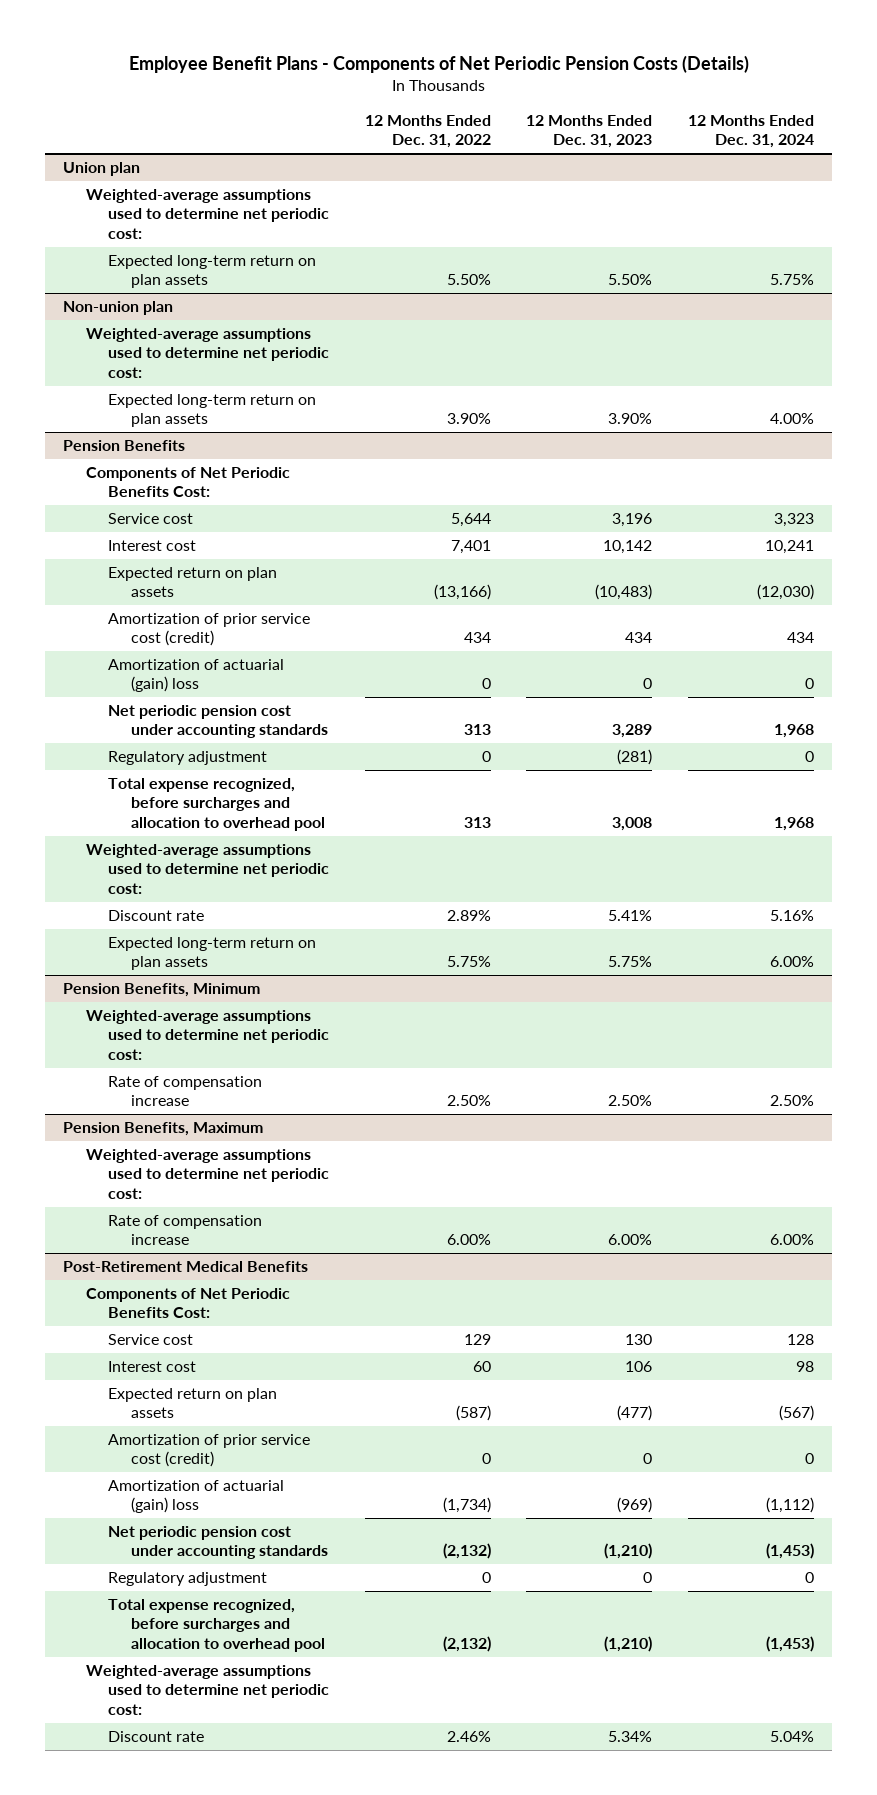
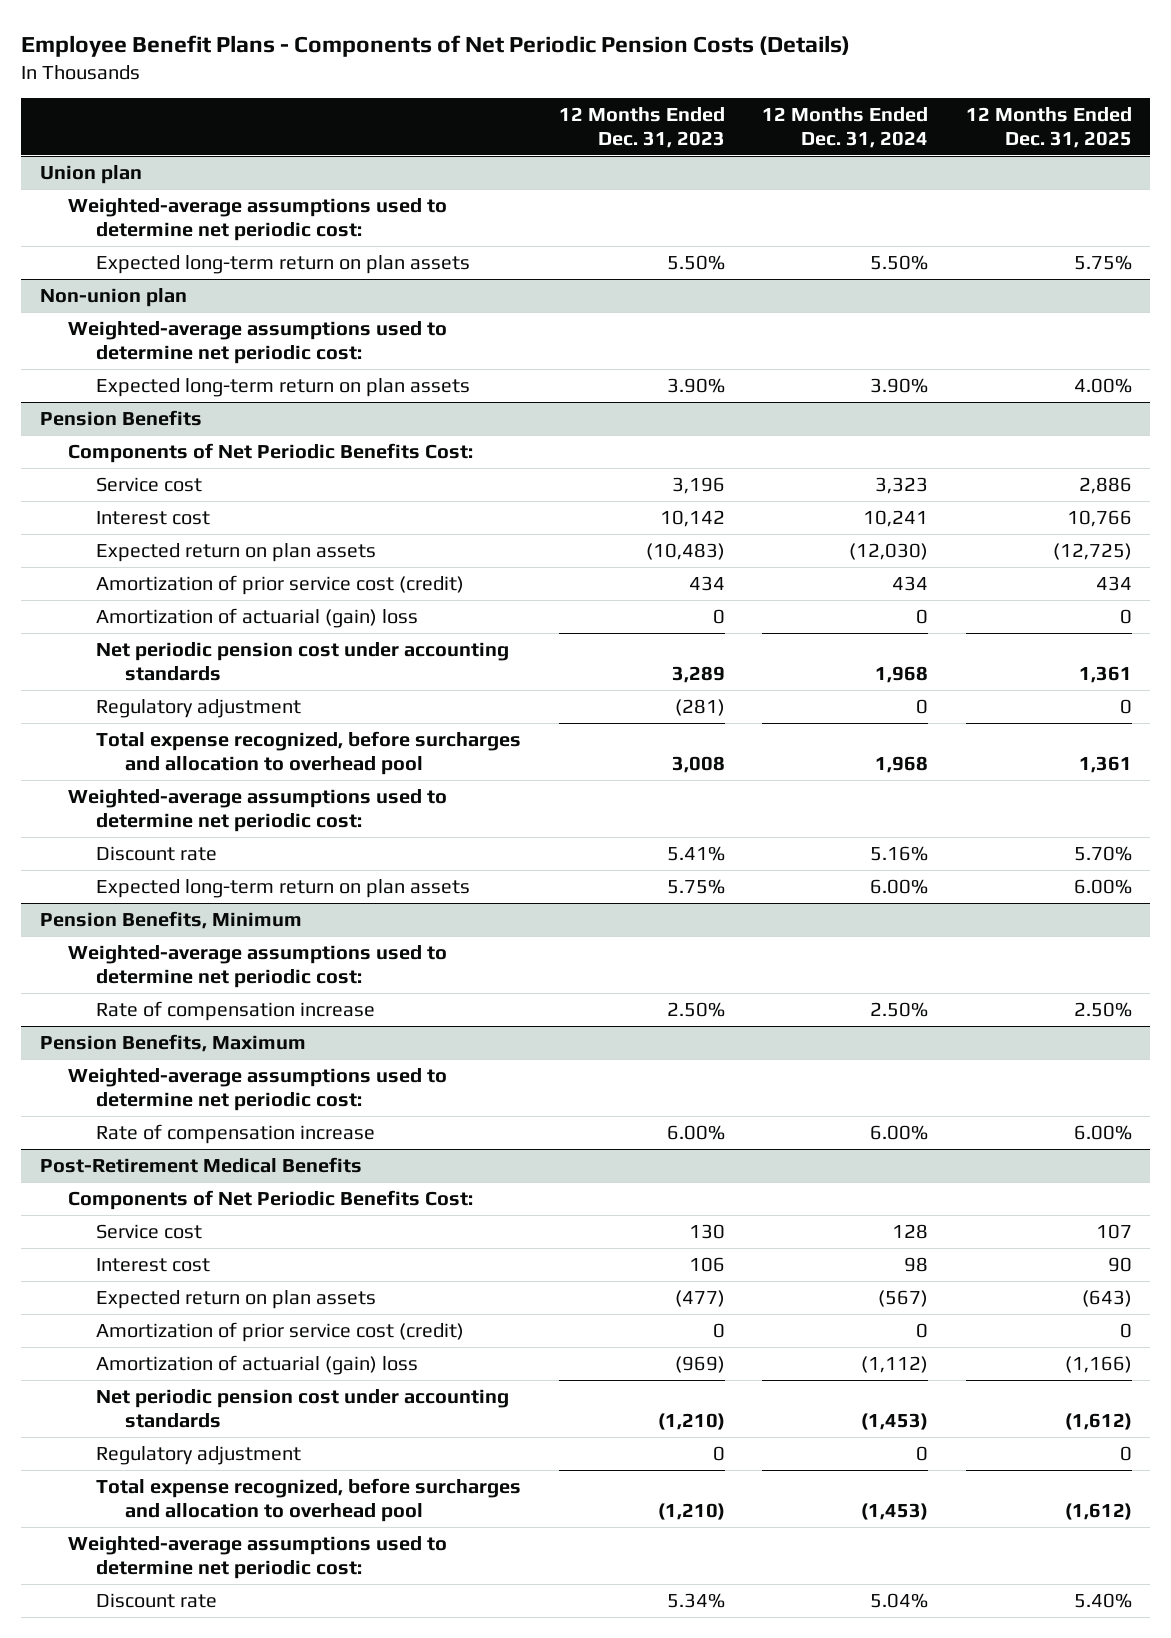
- | 12 Months Ended Dec. 31, 2022 | 12 Months Ended Dec. 31, 2023 | 12 Months Ended Dec. 31, 2024
+ | 12 Months Ended Dec. 31, 2023 | 12 Months Ended Dec. 31, 2024 | 12 Months Ended Dec. 31, 2025
@ Union plan
- Expected long-term return on plan assets | 5.50% | 5.50% | 5.75%
+ Expected long-term return on plan assets | 5.50% | 5.50% | 5.75%
@ Non-union plan
- Expected long-term return on plan assets | 3.90% | 3.90% | 4.00%
+ Expected long-term return on plan assets | 3.90% | 3.90% | 4.00%

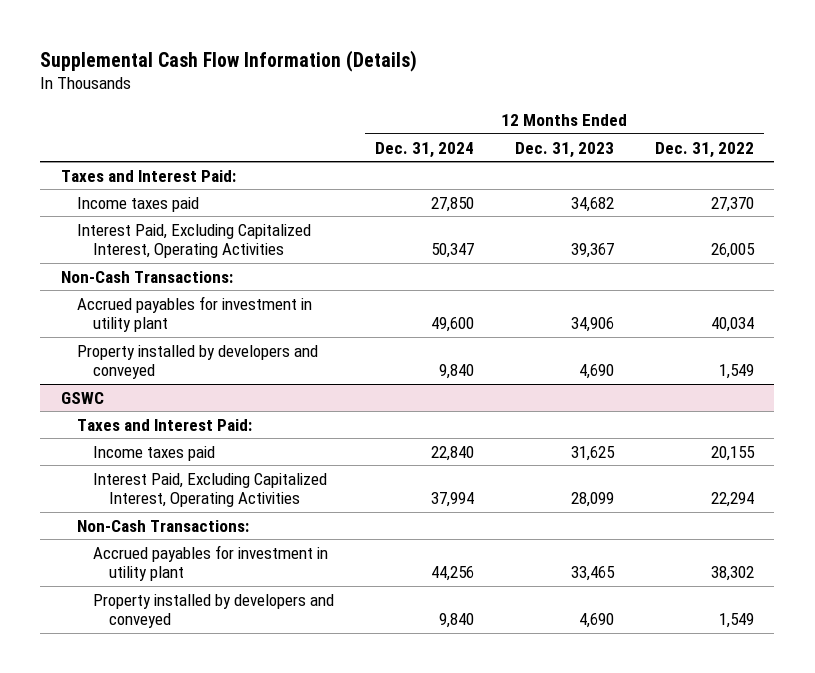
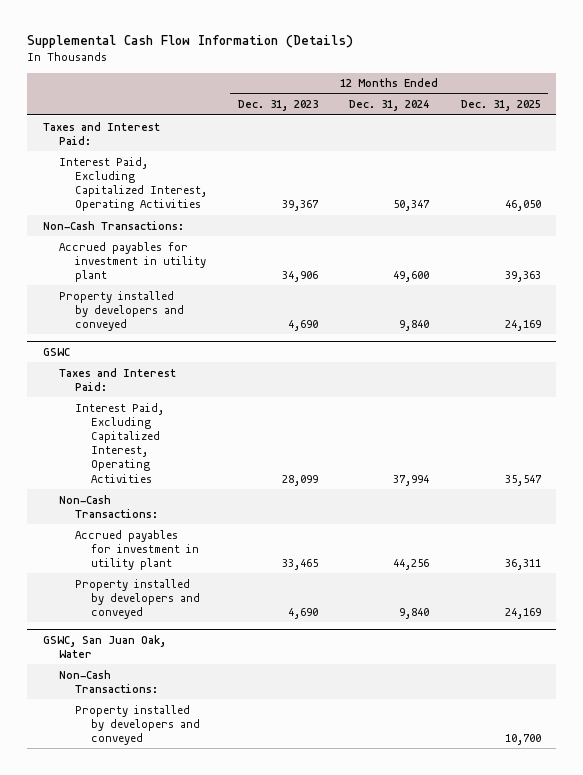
- | 12 Months Ended Dec. 31, 2024 | 12 Months Ended Dec. 31, 2023 | 12 Months Ended Dec. 31, 2022
+ | 12 Months Ended Dec. 31, 2023 | 12 Months Ended Dec. 31, 2024 | 12 Months Ended Dec. 31, 2025
- Income taxes paid | 27,850 | 34,682 | 27,370
@ GSWC
- Income taxes paid | 22,840 | 31,625 | 20,155
+ GSWC, San Juan Oak, Water
+ Non-Cash Transactions:
+ Property installed by developers and conveyed | | | 10,700

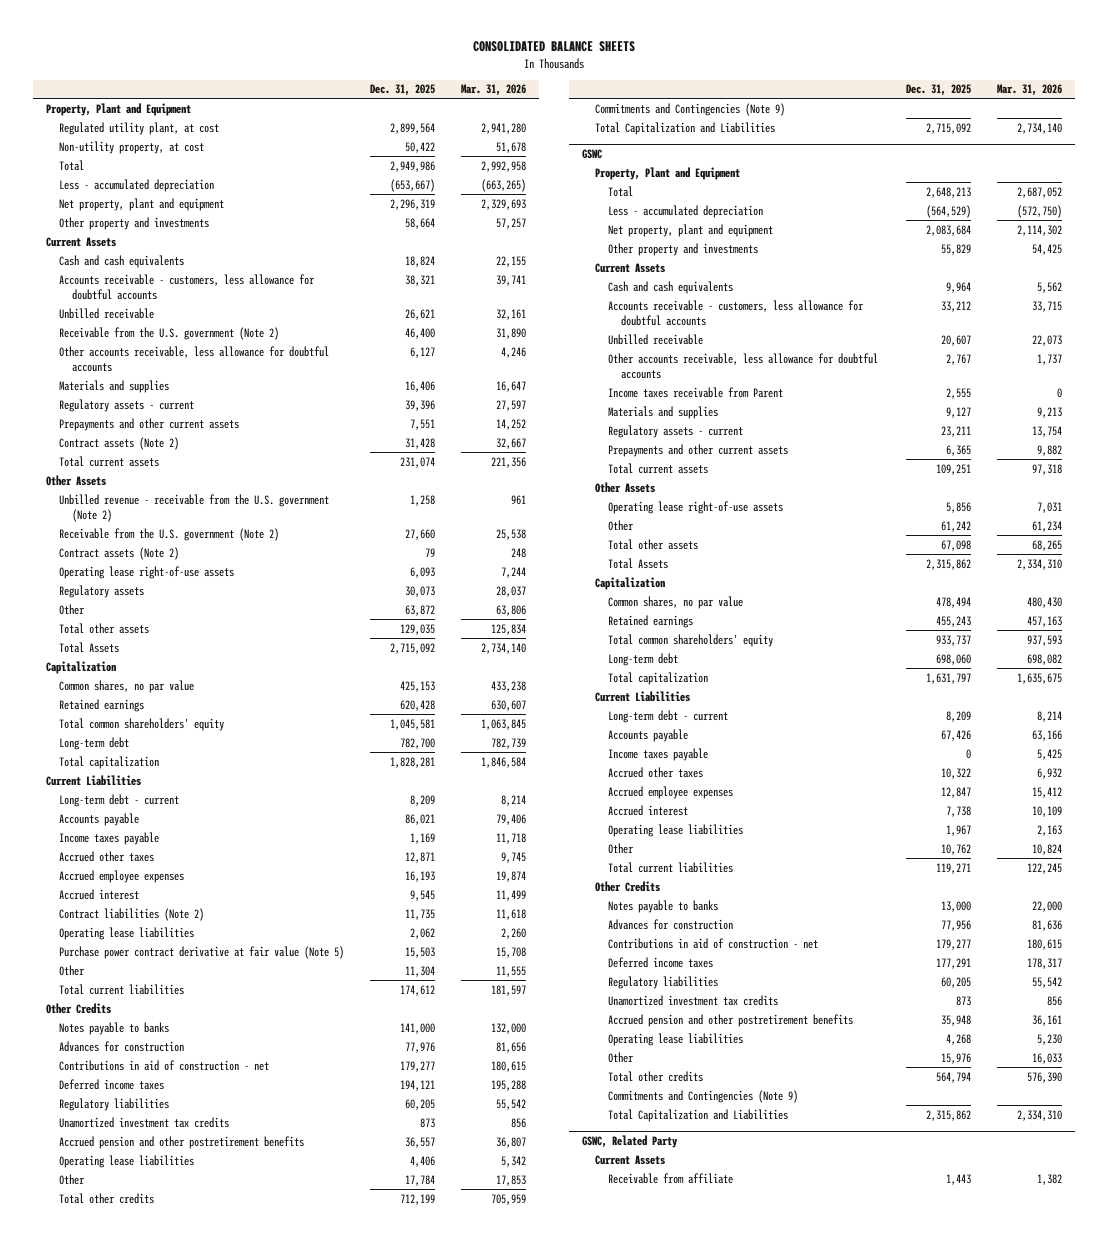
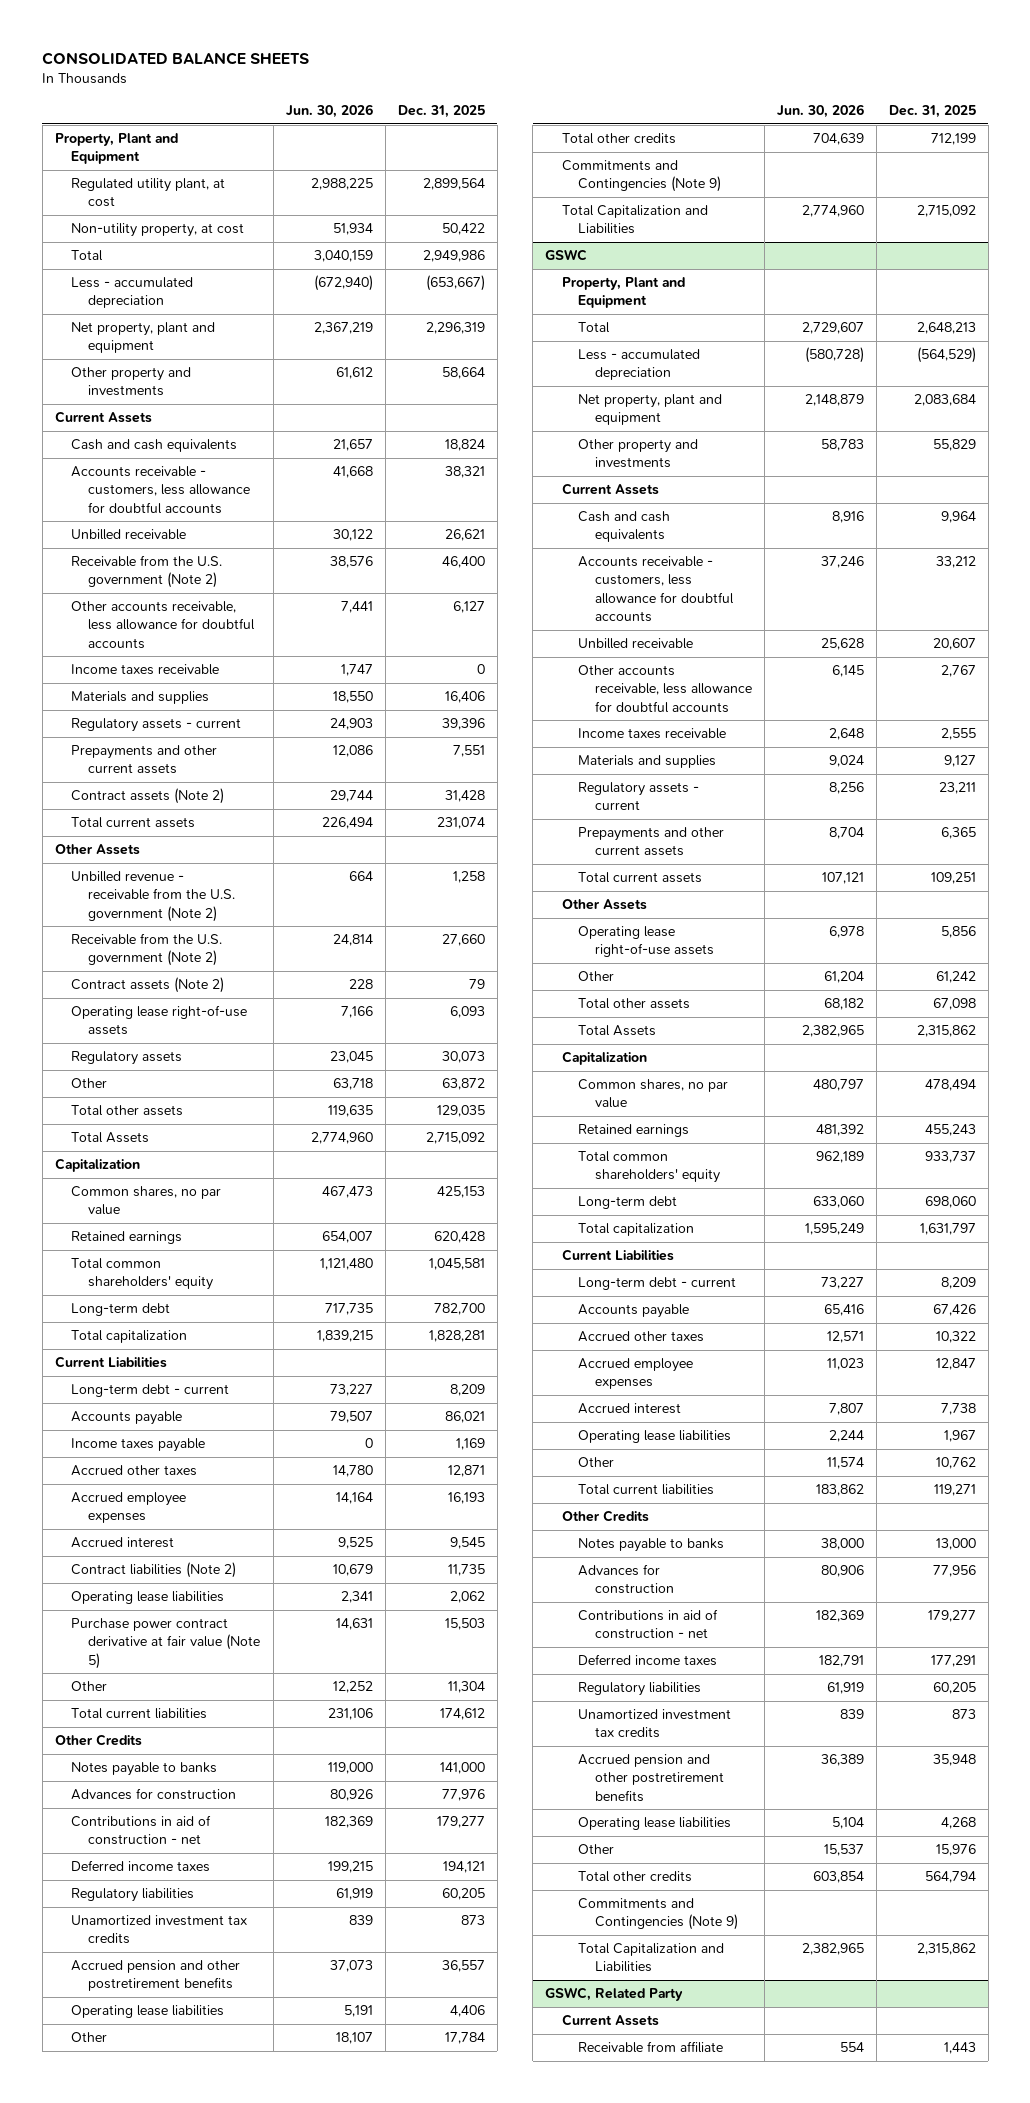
- | Dec. 31, 2025 | Mar. 31, 2026
+ | Jun. 30, 2026 | Dec. 31, 2025
+ Income taxes receivable | 1,747 | 0
@ GSWC
- Income taxes receivable from Parent | 2,555 | 0
+ Income taxes receivable | 2,648 | 2,555
- Income taxes payable | 0 | 5,425

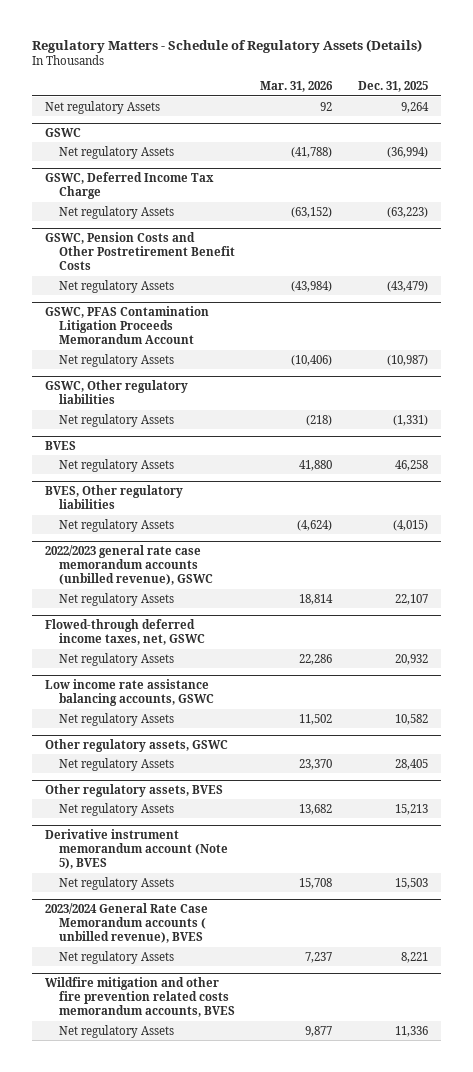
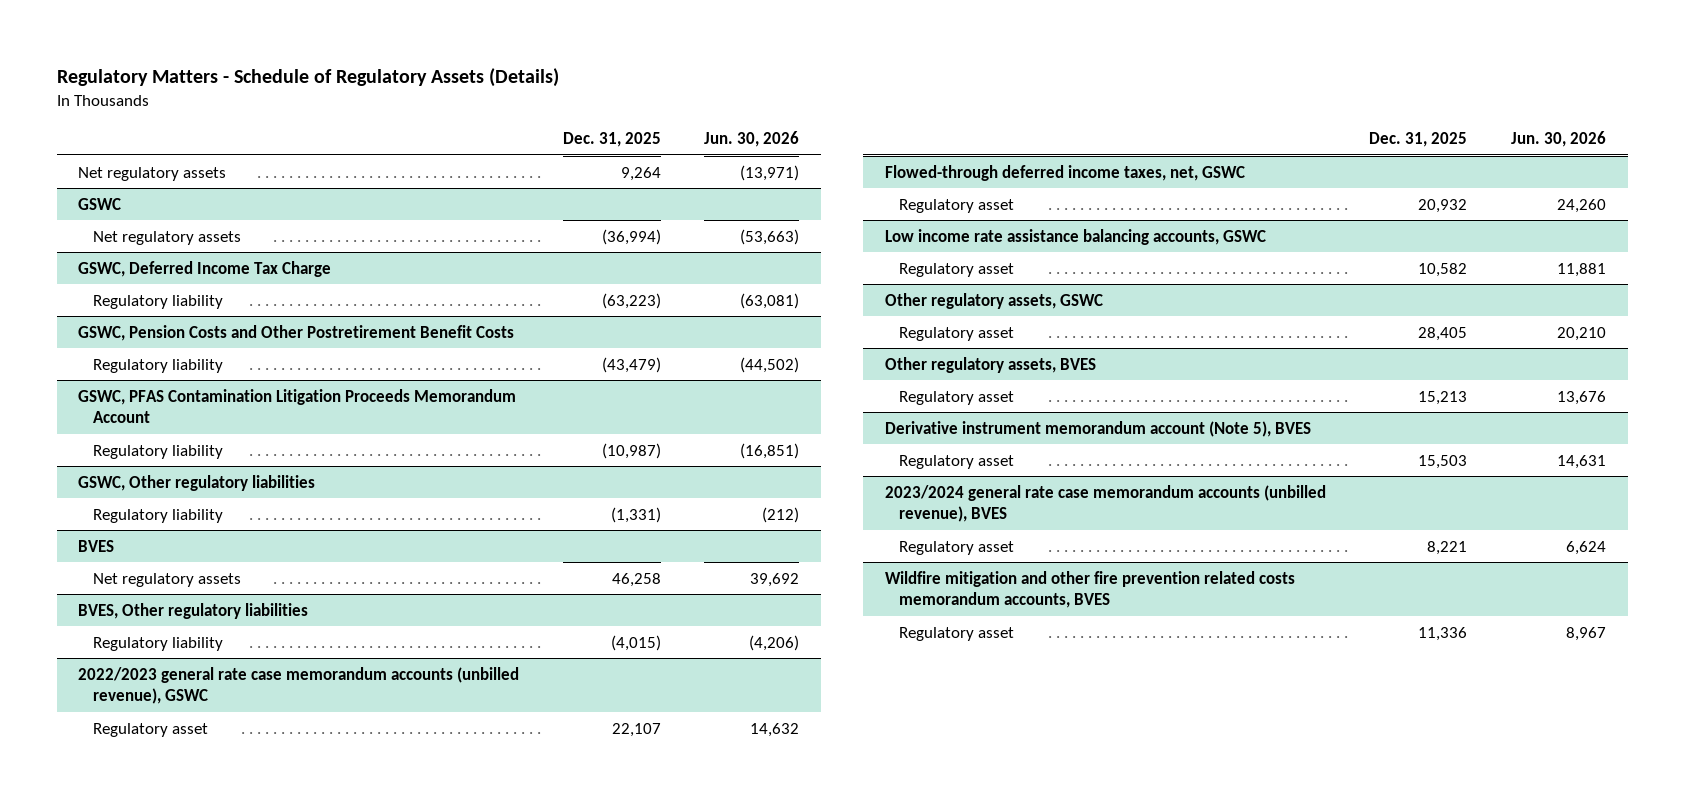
- | Mar. 31, 2026 | Dec. 31, 2025
+ | Dec. 31, 2025 | Jun. 30, 2026
- Net regulatory Assets | 92 | 9,264
+ Net regulatory assets | 9,264 | (13,971)
@ GSWC
- Net regulatory Assets | (41,788) | (36,994)
+ Net regulatory assets | (36,994) | (53,663)
@ GSWC, Deferred Income Tax Charge
- Net regulatory Assets | (63,152) | (63,223)
+ Regulatory liability | (63,223) | (63,081)
@ GSWC, Pension Costs and Other Postretirement Benefit Costs
- Net regulatory Assets | (43,984) | (43,479)
+ Regulatory liability | (43,479) | (44,502)
@ GSWC, PFAS Contamination Litigation Proceeds Memorandum Account
- Net regulatory Assets | (10,406) | (10,987)
+ Regulatory liability | (10,987) | (16,851)
@ GSWC, Other regulatory liabilities
- Net regulatory Assets | (218) | (1,331)
+ Regulatory liability | (1,331) | (212)
@ BVES
- Net regulatory Assets | 41,880 | 46,258
+ Net regulatory assets | 46,258 | 39,692
@ BVES, Other regulatory liabilities
- Net regulatory Assets | (4,624) | (4,015)
+ Regulatory liability | (4,015) | (4,206)
@ 2022/2023 general rate case memorandum accounts (unbilled revenue), GSWC
- Net regulatory Assets | 18,814 | 22,107
+ Regulatory asset | 22,107 | 14,632
@ Flowed-through deferred income taxes, net, GSWC
- Net regulatory Assets | 22,286 | 20,932
+ Regulatory asset | 20,932 | 24,260
@ Low income rate assistance balancing accounts, GSWC
- Net regulatory Assets | 11,502 | 10,582
+ Regulatory asset | 10,582 | 11,881
@ Other regulatory assets, GSWC
- Net regulatory Assets | 23,370 | 28,405
+ Regulatory asset | 28,405 | 20,210
@ Other regulatory assets, BVES
- Net regulatory Assets | 13,682 | 15,213
+ Regulatory asset | 15,213 | 13,676
@ Derivative instrument memorandum account (Note 5), BVES
- Net regulatory Assets | 15,708 | 15,503
- 2023/2024 General Rate Case Memorandum accounts ( unbilled revenue), BVES
- Net regulatory Assets | 7,237 | 8,221
@ Derivative instrument memorandum account (Note 5), BVES
+ Regulatory asset | 15,503 | 14,631
+ 2023/2024 general rate case memorandum accounts (unbilled revenue), BVES
+ Regulatory asset | 8,221 | 6,624
@ Wildfire mitigation and other fire prevention related costs memorandum accounts, BVES
- Net regulatory Assets | 9,877 | 11,336
+ Regulatory asset | 11,336 | 8,967

